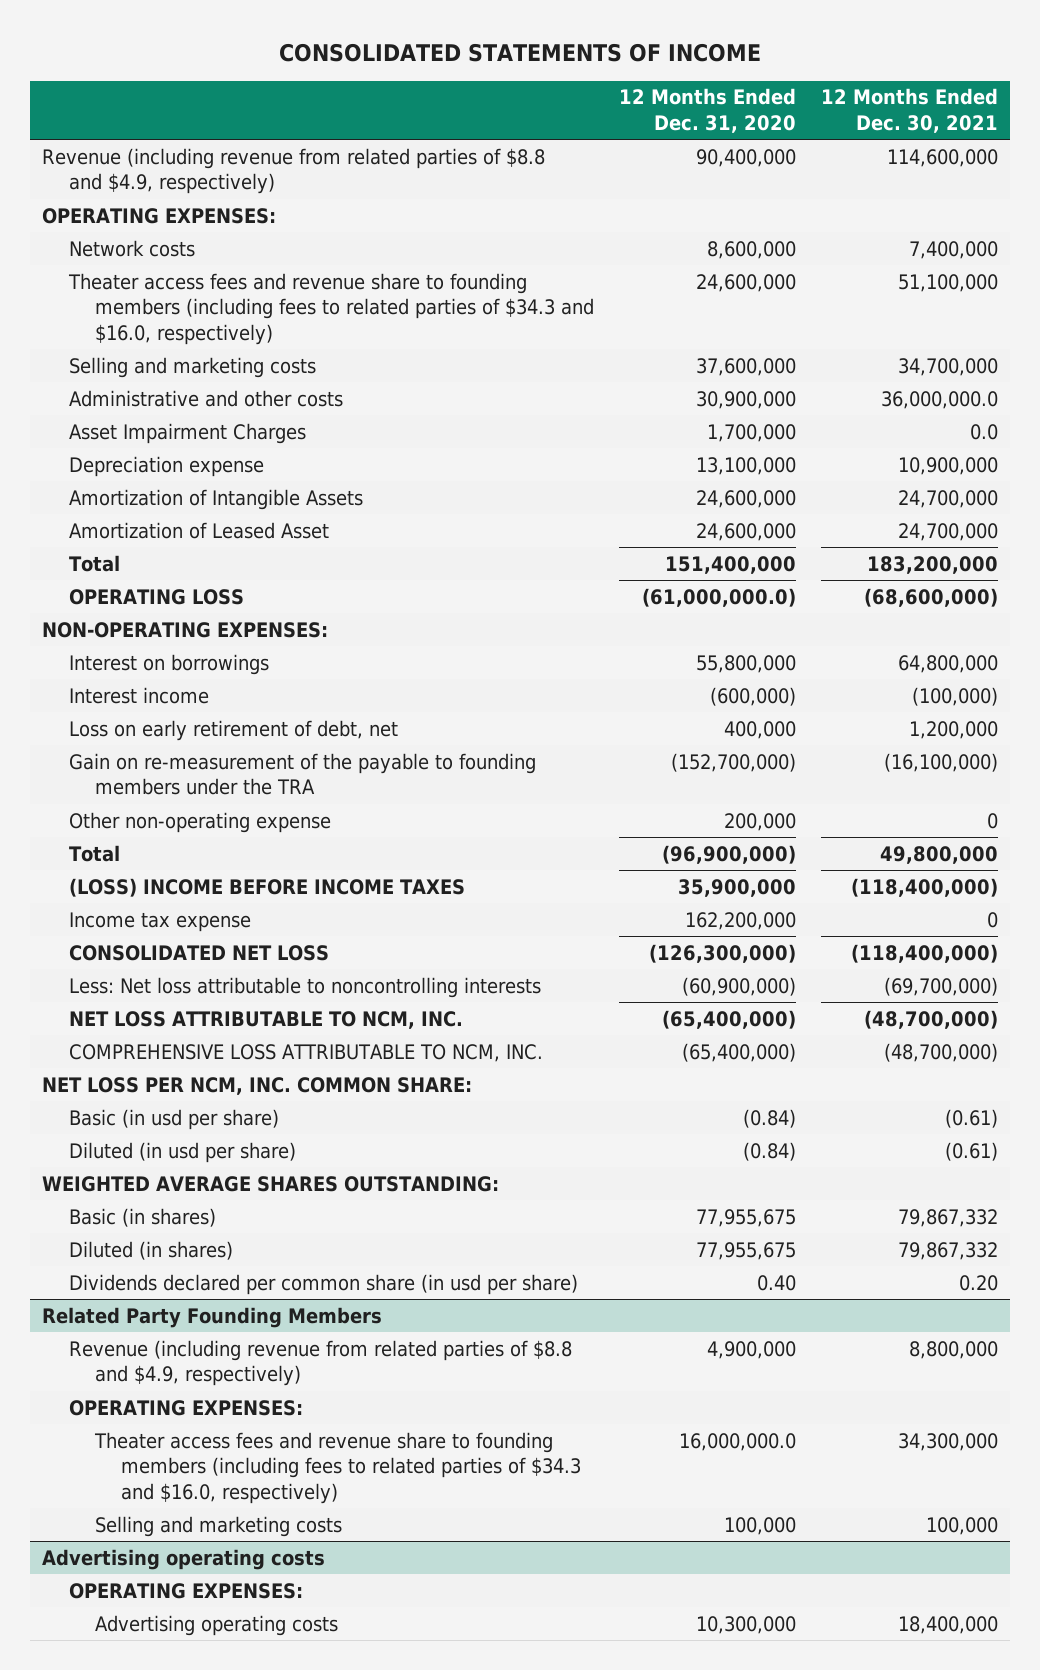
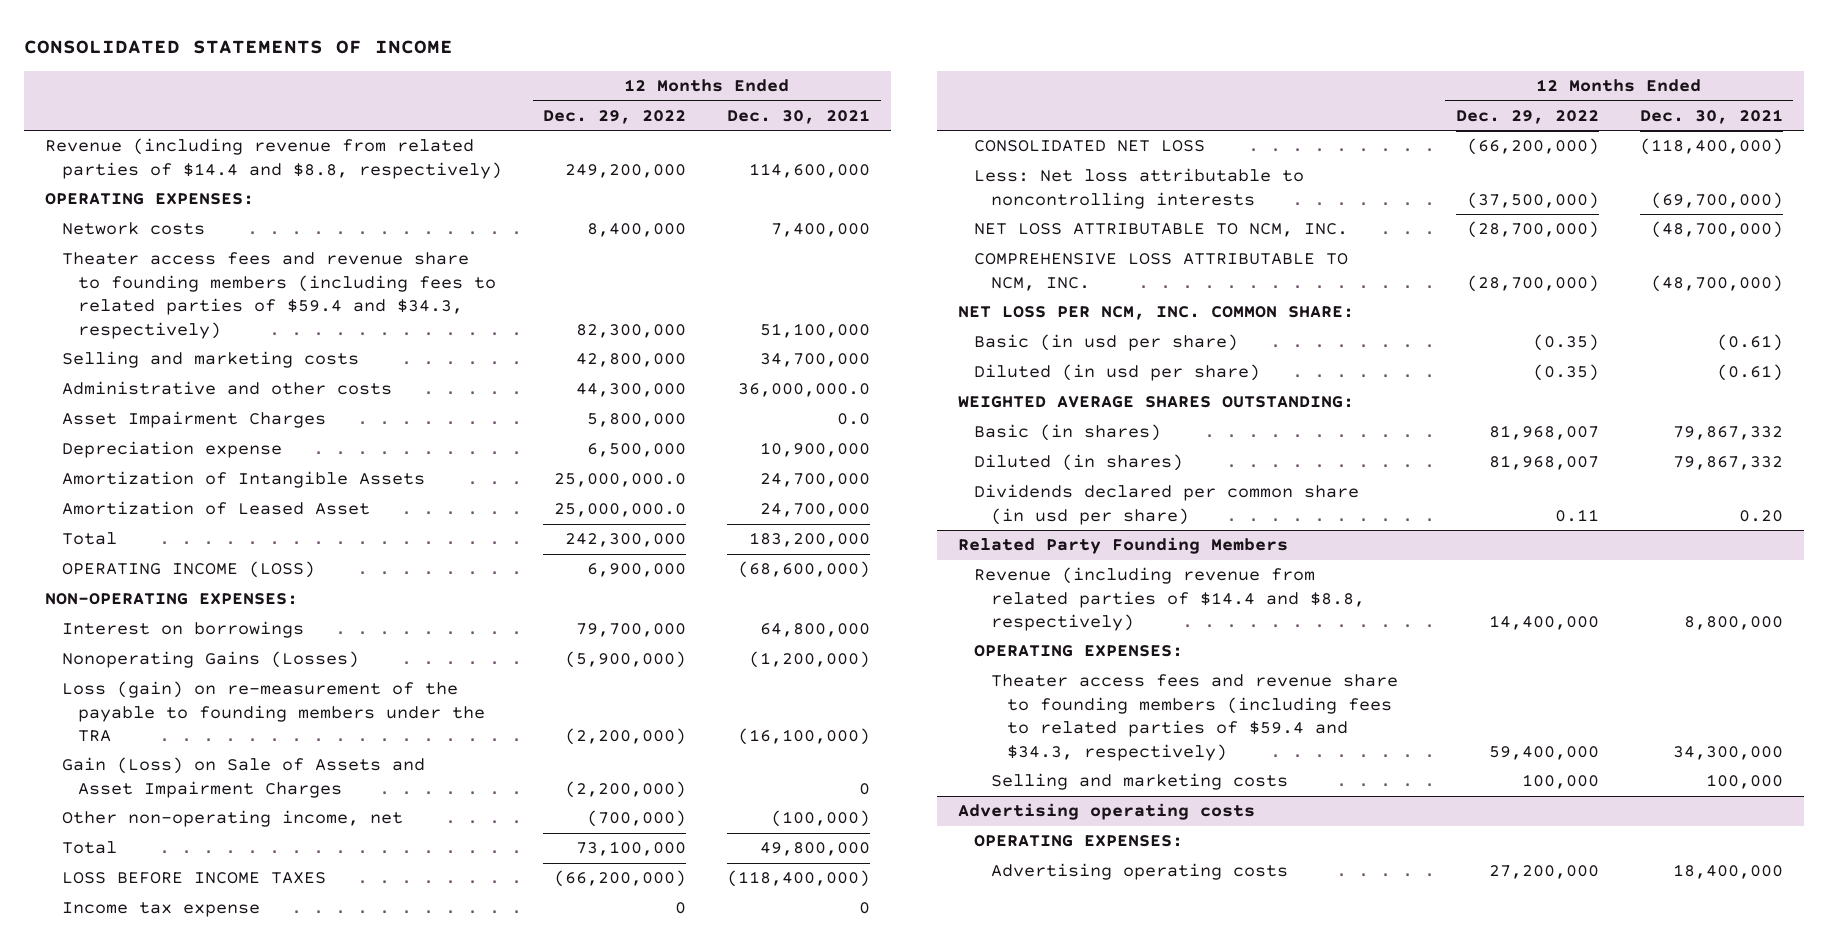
- | 12 Months Ended Dec. 31, 2020 | 12 Months Ended Dec. 30, 2021
+ | 12 Months Ended Dec. 29, 2022 | 12 Months Ended Dec. 30, 2021
- Revenue (including revenue from related parties of $8.8 and $4.9, respectively) | 90,400,000 | 114,600,000
+ Revenue (including revenue from related parties of $14.4 and $8.8, respectively) | 249,200,000 | 114,600,000
- Theater access fees and revenue share to founding members (including fees to related parties of $34.3 and $16.0, respectively) | 24,600,000 | 51,100,000
+ Theater access fees and revenue share to founding members (including fees to related parties of $59.4 and $34.3, respectively) | 82,300,000 | 51,100,000
- OPERATING LOSS | (61,000,000.0) | (68,600,000)
+ OPERATING INCOME (LOSS) | 6,900,000 | (68,600,000)
- Interest income | (600,000) | (100,000)
- Loss on early retirement of debt, net | 400,000 | 1,200,000
- Gain on re-measurement of the payable to founding members under the TRA | (152,700,000) | (16,100,000)
- Other non-operating expense | 200,000 | 0
+ Nonoperating Gains (Losses) | (5,900,000) | (1,200,000)
+ Loss (gain) on re-measurement of the payable to founding members under the TRA | (2,200,000) | (16,100,000)
+ Gain (Loss) on Sale of Assets and Asset Impairment Charges | (2,200,000) | 0
+ Other non-operating income, net | (700,000) | (100,000)
- (LOSS) INCOME BEFORE INCOME TAXES | 35,900,000 | (118,400,000)
+ LOSS BEFORE INCOME TAXES | (66,200,000) | (118,400,000)
@ Related Party Founding Members
- Revenue (including revenue from related parties of $8.8 and $4.9, respectively) | 4,900,000 | 8,800,000
+ Revenue (including revenue from related parties of $14.4 and $8.8, respectively) | 14,400,000 | 8,800,000
- Theater access fees and revenue share to founding members (including fees to related parties of $34.3 and $16.0, respectively) | 16,000,000.0 | 34,300,000
+ Theater access fees and revenue share to founding members (including fees to related parties of $59.4 and $34.3, respectively) | 59,400,000 | 34,300,000

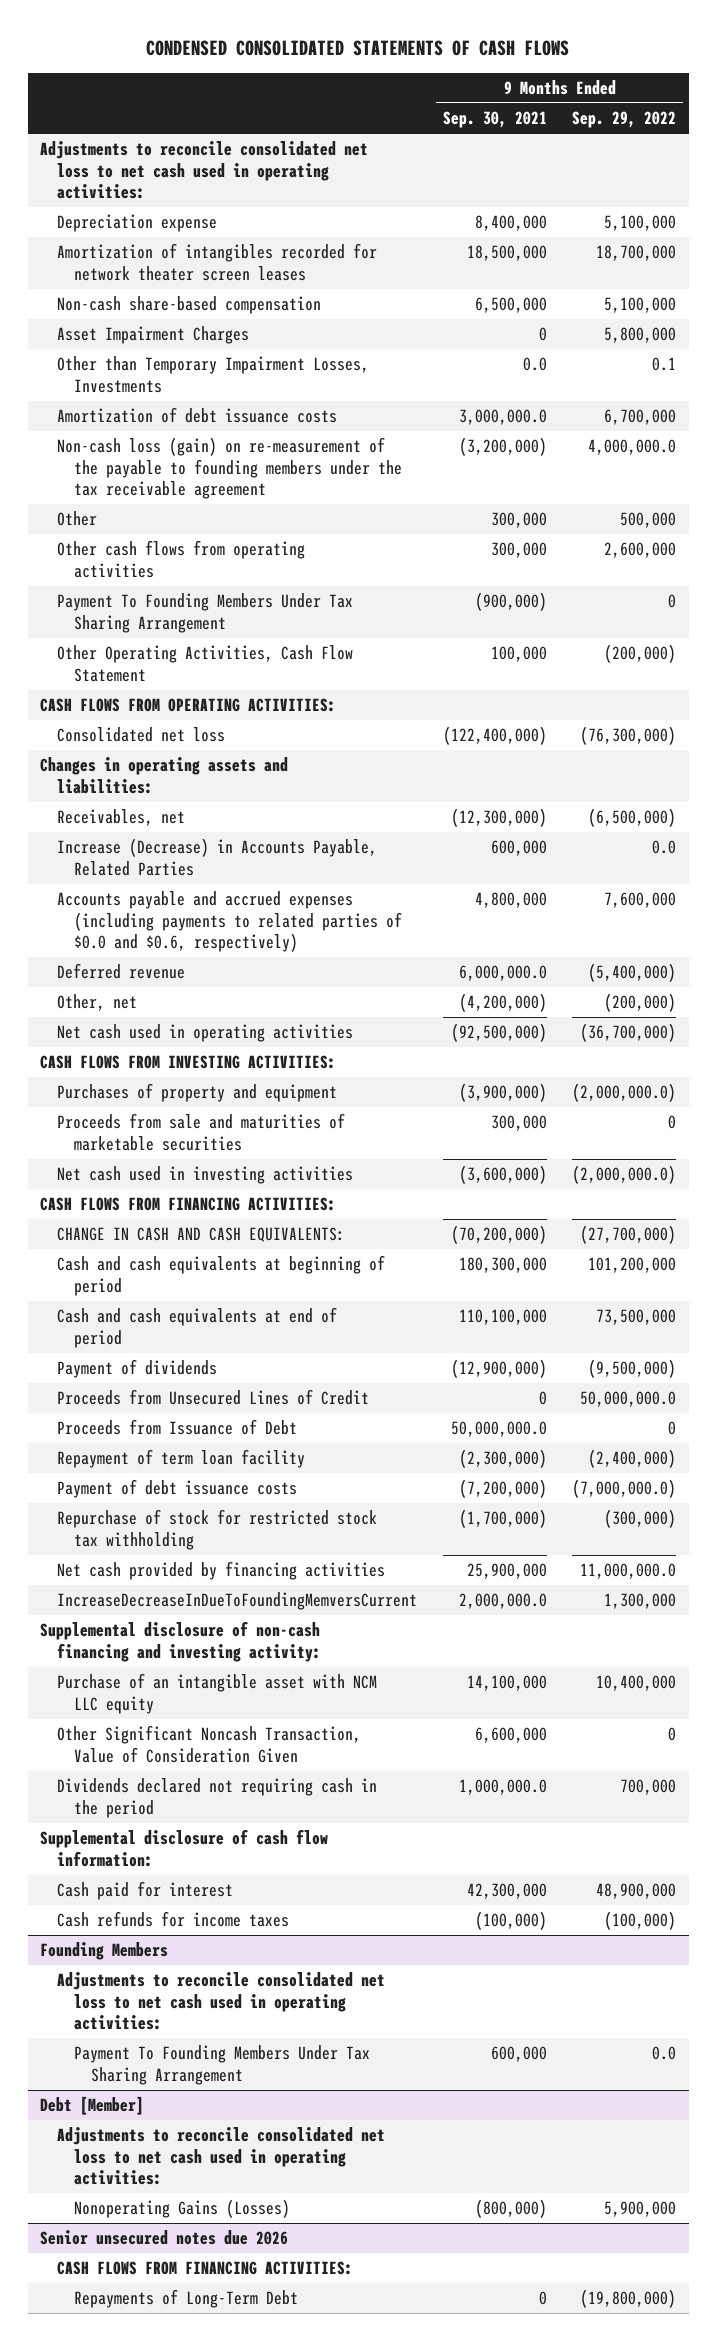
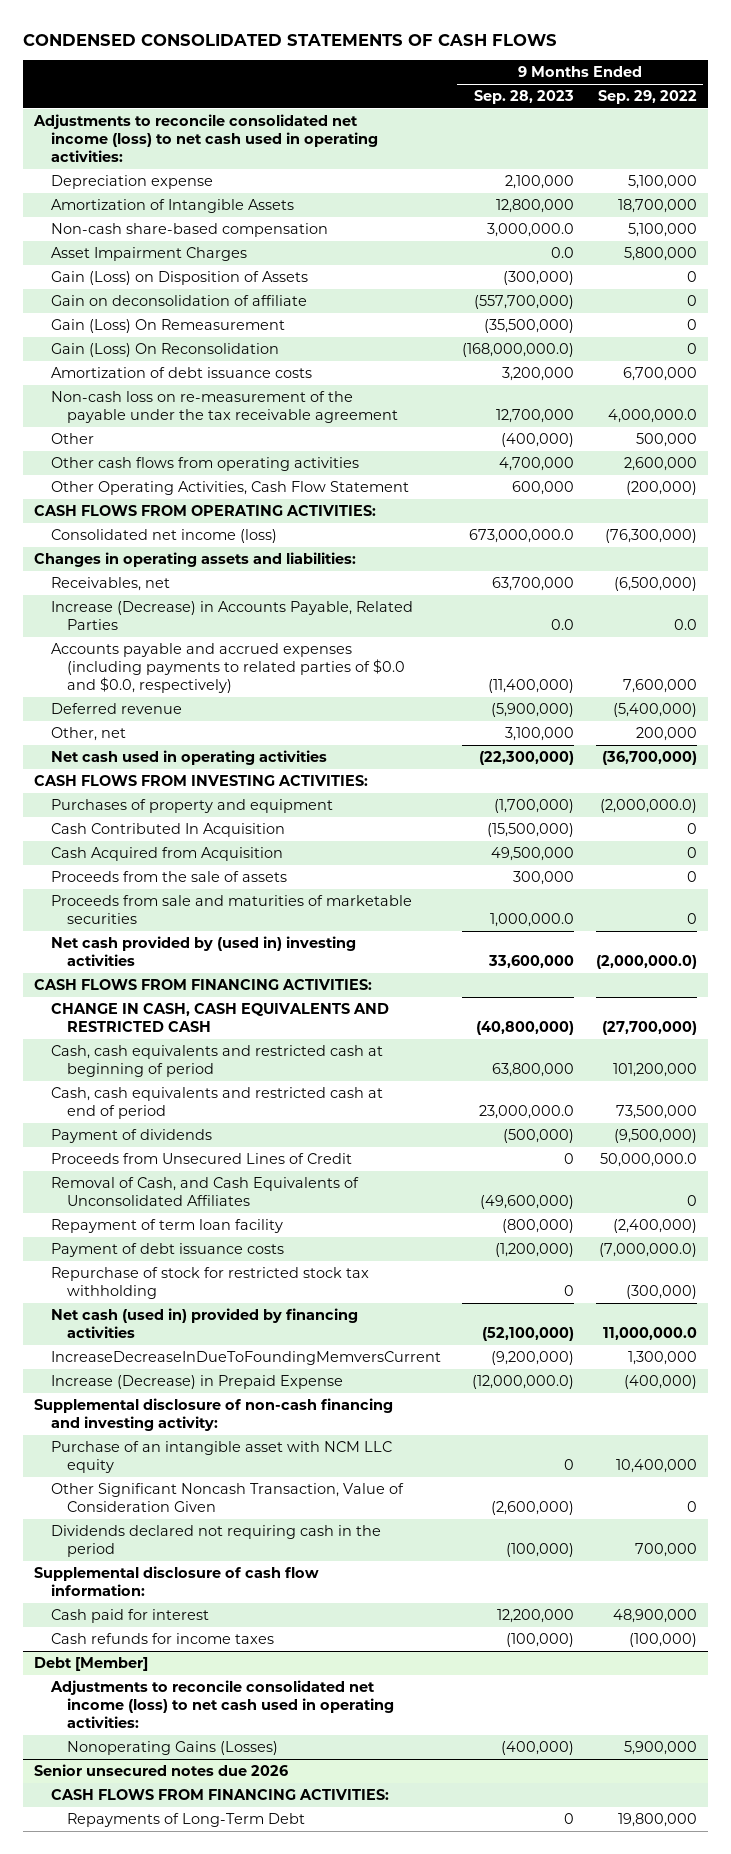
- | 9 Months Ended Sep. 30, 2021 | 9 Months Ended Sep. 29, 2022
+ | 9 Months Ended Sep. 28, 2023 | 9 Months Ended Sep. 29, 2022
- Adjustments to reconcile consolidated net loss to net cash used in operating activities:
+ Adjustments to reconcile consolidated net income (loss) to net cash used in operating activities:
- Amortization of intangibles recorded for network theater screen leases | 18,500,000 | 18,700,000
+ Amortization of Intangible Assets | 12,800,000 | 18,700,000
- Other than Temporary Impairment Losses, Investments | 0.0 | 0.1
+ Gain (Loss) on Disposition of Assets | (300,000) | 0
+ Gain on deconsolidation of affiliate | (557,700,000) | 0
+ Gain (Loss) On Remeasurement | (35,500,000) | 0
+ Gain (Loss) On Reconsolidation | (168,000,000.0) | 0
- Non-cash loss (gain) on re-measurement of the payable to founding members under the tax receivable agreement | (3,200,000) | 4,000,000.0
+ Non-cash loss on re-measurement of the payable under the tax receivable agreement | 12,700,000 | 4,000,000.0
- Payment To Founding Members Under Tax Sharing Arrangement | (900,000) | 0
- Consolidated net loss | (122,400,000) | (76,300,000)
+ Consolidated net income (loss) | 673,000,000.0 | (76,300,000)
- Accounts payable and accrued expenses (including payments to related parties of $0.0 and $0.6, respectively) | 4,800,000 | 7,600,000
+ Accounts payable and accrued expenses (including payments to related parties of $0.0 and $0.0, respectively) | (11,400,000) | 7,600,000
- Other, net | (4,200,000) | (200,000)
+ Other, net | 3,100,000 | 200,000
+ Cash Contributed In Acquisition | (15,500,000) | 0
+ Cash Acquired from Acquisition | 49,500,000 | 0
+ Proceeds from the sale of assets | 300,000 | 0
- Net cash used in investing activities | (3,600,000) | (2,000,000.0)
+ Net cash provided by (used in) investing activities | 33,600,000 | (2,000,000.0)
- CHANGE IN CASH AND CASH EQUIVALENTS: | (70,200,000) | (27,700,000)
- Cash and cash equivalents at beginning of period | 180,300,000 | 101,200,000
- Cash and cash equivalents at end of period | 110,100,000 | 73,500,000
+ CHANGE IN CASH, CASH EQUIVALENTS AND RESTRICTED CASH | (40,800,000) | (27,700,000)
+ Cash, cash equivalents and restricted cash at beginning of period | 63,800,000 | 101,200,000
+ Cash, cash equivalents and restricted cash at end of period | 23,000,000.0 | 73,500,000
- Proceeds from Issuance of Debt | 50,000,000.0 | 0
+ Removal of Cash, and Cash Equivalents of Unconsolidated Affiliates | (49,600,000) | 0
- Net cash provided by financing activities | 25,900,000 | 11,000,000.0
+ Net cash (used in) provided by financing activities | (52,100,000) | 11,000,000.0
+ Increase (Decrease) in Prepaid Expense | (12,000,000.0) | (400,000)
- Founding Members
- Adjustments to reconcile consolidated net loss to net cash used in operating activities:
- Payment To Founding Members Under Tax Sharing Arrangement | 600,000 | 0.0
@ Debt [Member]
- Adjustments to reconcile consolidated net loss to net cash used in operating activities:
+ Adjustments to reconcile consolidated net income (loss) to net cash used in operating activities:
@ Senior unsecured notes due 2026
- Repayments of Long-Term Debt | 0 | (19,800,000)
+ Repayments of Long-Term Debt | 0 | 19,800,000

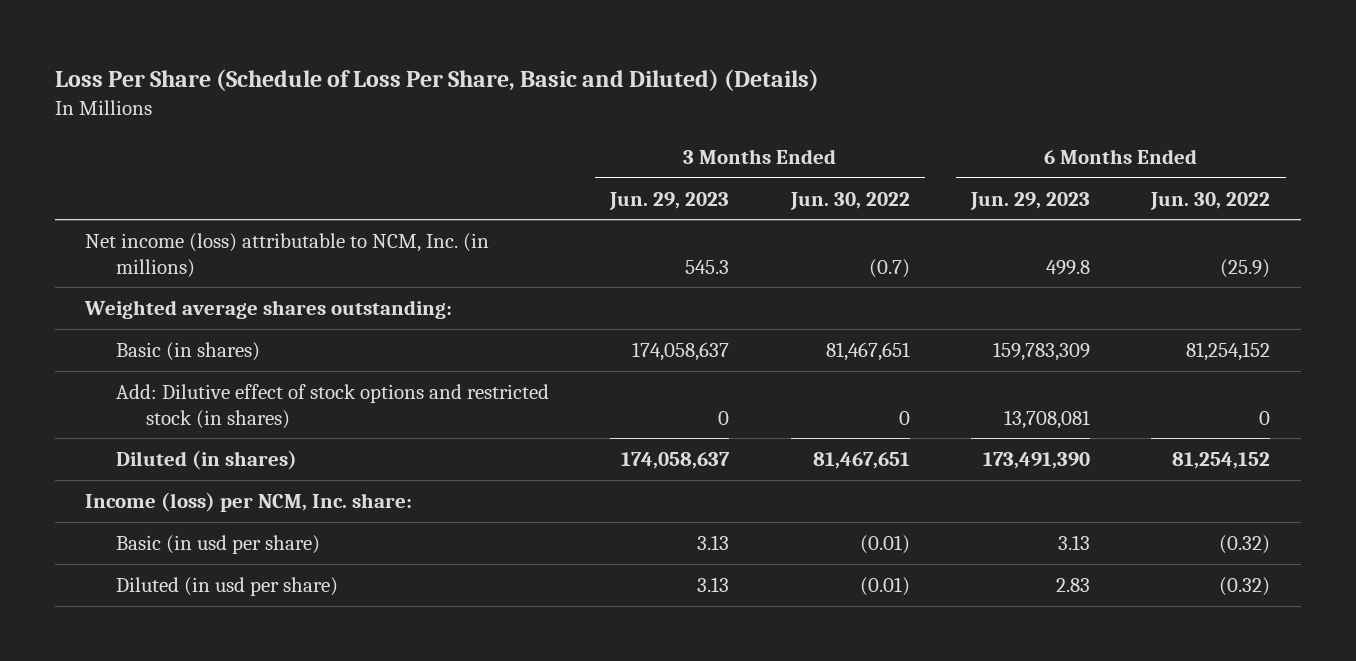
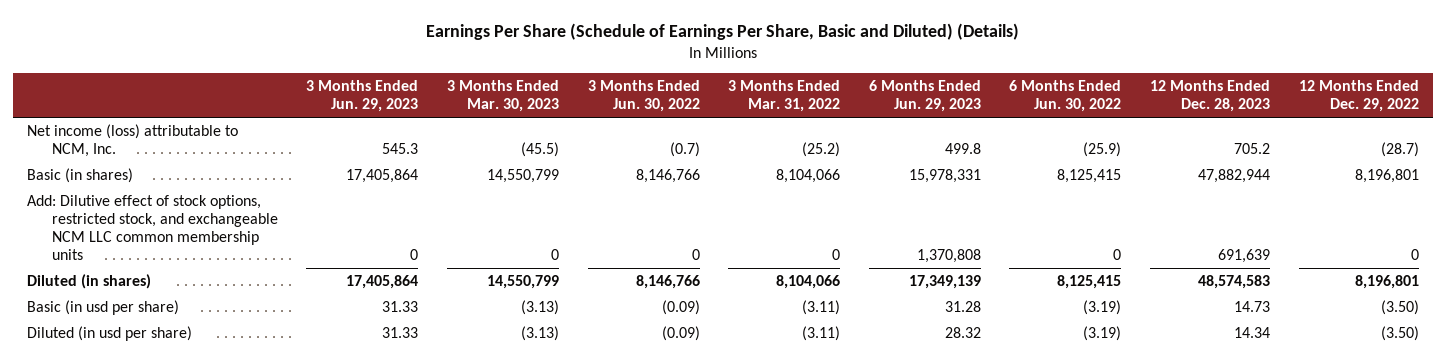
- Loss Per Share (Schedule of Loss Per Share, Basic and Diluted) (Details)
+ Earnings Per Share (Schedule of Earnings Per Share, Basic and Diluted) (Details)
- | 3 Months Ended Jun. 29, 2023 | 3 Months Ended Jun. 30, 2022 | 6 Months Ended Jun. 29, 2023 | 6 Months Ended Jun. 30, 2022
+ | 3 Months Ended Jun. 29, 2023 | 3 Months Ended Mar. 30, 2023 | 3 Months Ended Jun. 30, 2022 | 3 Months Ended Mar. 31, 2022 | 6 Months Ended Jun. 29, 2023 | 6 Months Ended Jun. 30, 2022 | 12 Months Ended Dec. 28, 2023 | 12 Months Ended Dec. 29, 2022
- Net income (loss) attributable to NCM, Inc. (in millions) | 545.3 | (0.7) | 499.8 | (25.9)
- Weighted average shares outstanding:
- Basic (in shares) | 174,058,637 | 81,467,651 | 159,783,309 | 81,254,152
- Add: Dilutive effect of stock options and restricted stock (in shares) | 0 | 0 | 13,708,081 | 0
- Diluted (in shares) | 174,058,637 | 81,467,651 | 173,491,390 | 81,254,152
- Income (loss) per NCM, Inc. share:
- Basic (in usd per share) | 3.13 | (0.01) | 3.13 | (0.32)
- Diluted (in usd per share) | 3.13 | (0.01) | 2.83 | (0.32)
+ Net income (loss) attributable to NCM, Inc. | 545.3 | (45.5) | (0.7) | (25.2) | 499.8 | (25.9) | 705.2 | (28.7)
+ Basic (in shares) | 17,405,864 | 14,550,799 | 8,146,766 | 8,104,066 | 15,978,331 | 8,125,415 | 47,882,944 | 8,196,801
+ Add: Dilutive effect of stock options, restricted stock, and exchangeable NCM LLC common membership units | 0 | 0 | 0 | 0 | 1,370,808 | 0 | 691,639 | 0
+ Diluted (in shares) | 17,405,864 | 14,550,799 | 8,146,766 | 8,104,066 | 17,349,139 | 8,125,415 | 48,574,583 | 8,196,801
+ Basic (in usd per share) | 31.33 | (3.13) | (0.09) | (3.11) | 31.28 | (3.19) | 14.73 | (3.50)
+ Diluted (in usd per share) | 31.33 | (3.13) | (0.09) | (3.11) | 28.32 | (3.19) | 14.34 | (3.50)

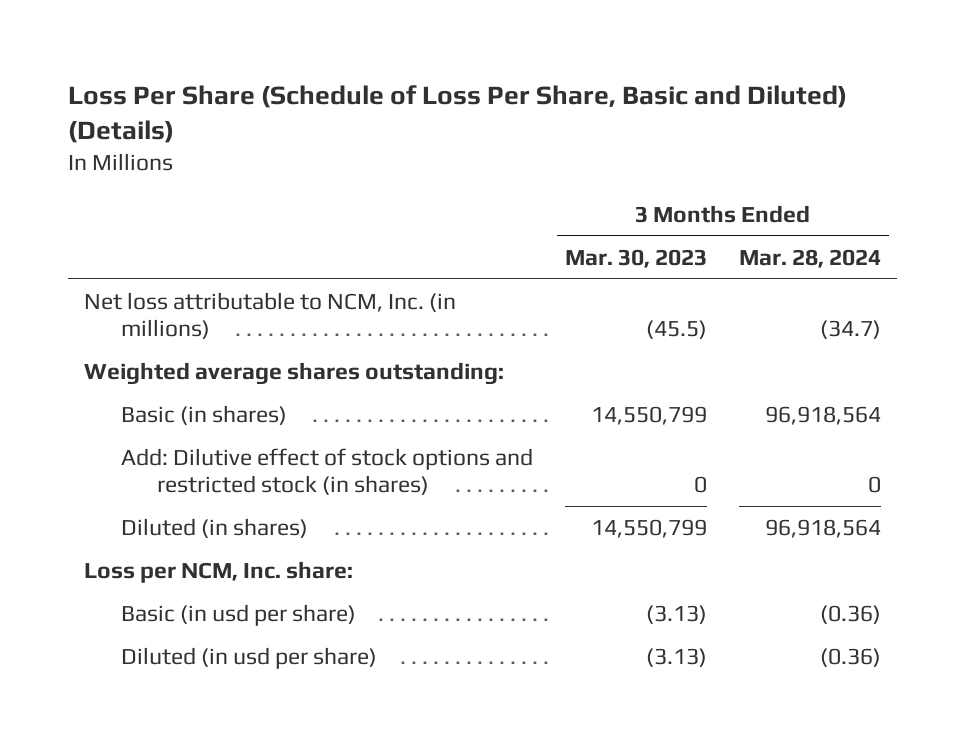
- Earnings Per Share (Schedule of Earnings Per Share, Basic and Diluted) (Details)
+ Loss Per Share (Schedule of Loss Per Share, Basic and Diluted) (Details)
- | 3 Months Ended Jun. 29, 2023 | 3 Months Ended Mar. 30, 2023 | 3 Months Ended Jun. 30, 2022 | 3 Months Ended Mar. 31, 2022 | 6 Months Ended Jun. 29, 2023 | 6 Months Ended Jun. 30, 2022 | 12 Months Ended Dec. 28, 2023 | 12 Months Ended Dec. 29, 2022
+ | 3 Months Ended Mar. 30, 2023 | 3 Months Ended Mar. 28, 2024
- Net income (loss) attributable to NCM, Inc. | 545.3 | (45.5) | (0.7) | (25.2) | 499.8 | (25.9) | 705.2 | (28.7)
+ Net loss attributable to NCM, Inc. (in millions) | (45.5) | (34.7)
+ Weighted average shares outstanding:
- Add: Dilutive effect of stock options, restricted stock, and exchangeable NCM LLC common membership units | 0 | 0 | 0 | 0 | 1,370,808 | 0 | 691,639 | 0
+ Add: Dilutive effect of stock options and restricted stock (in shares) | 0 | 0
+ Loss per NCM, Inc. share:

